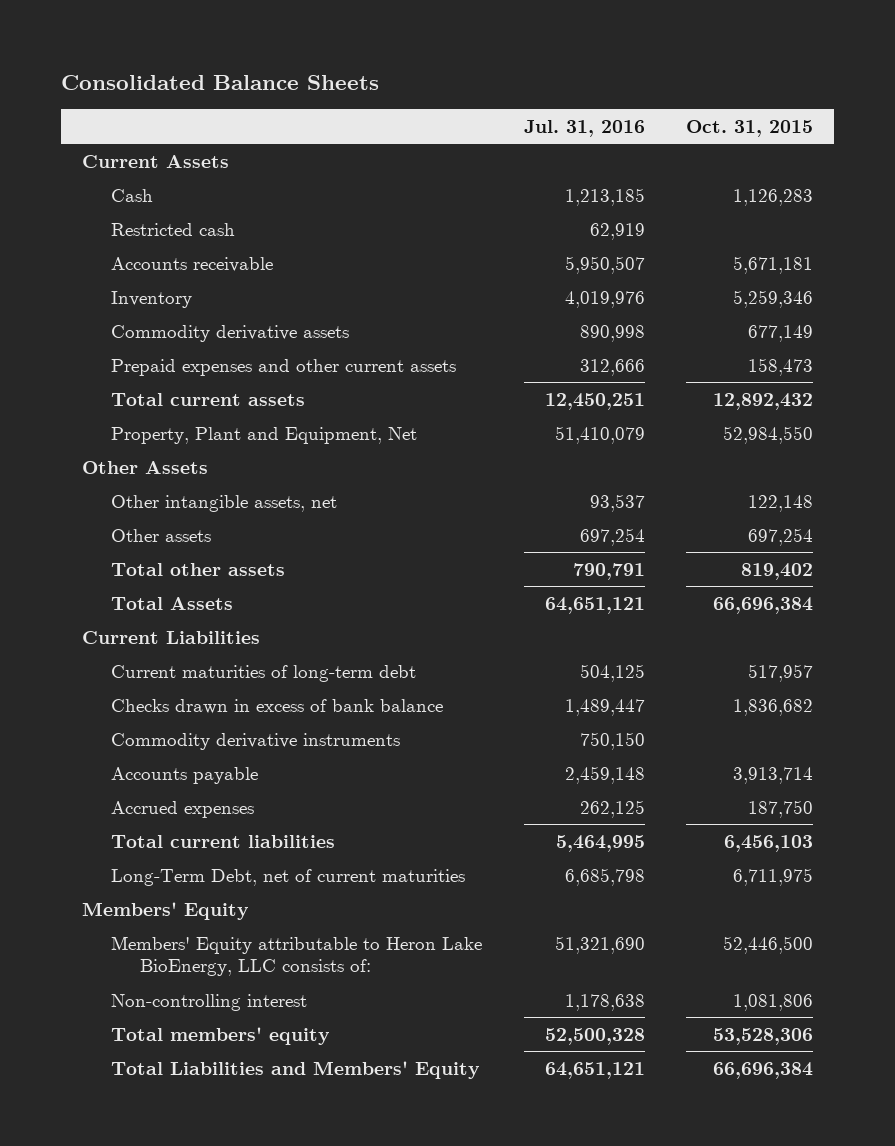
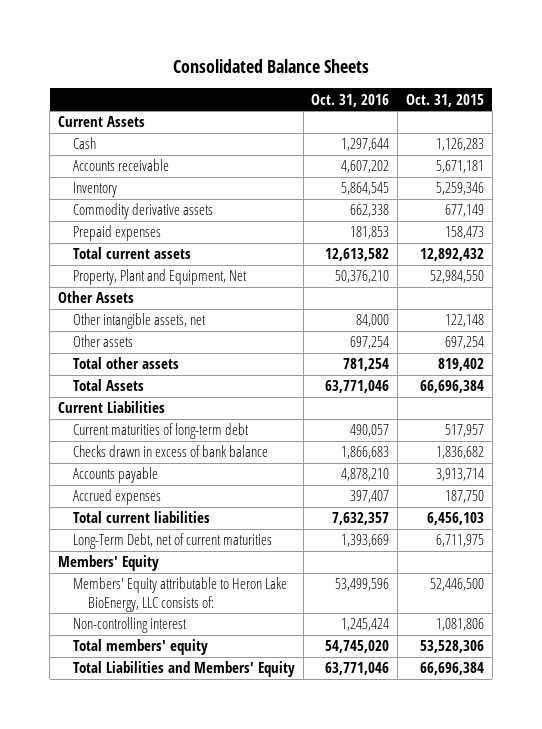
- | Jul. 31, 2016 | Oct. 31, 2015
+ | Oct. 31, 2016 | Oct. 31, 2015
- Restricted cash | 62,919 |
- Prepaid expenses and other current assets | 312,666 | 158,473
+ Prepaid expenses | 181,853 | 158,473
- Commodity derivative instruments | 750,150 |

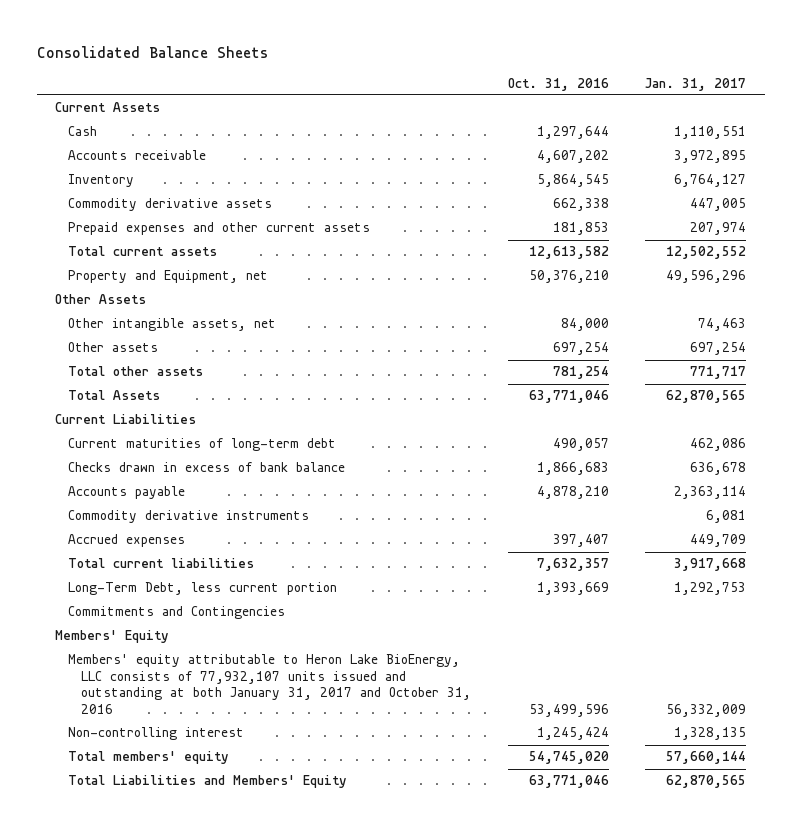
- | Oct. 31, 2016 | Oct. 31, 2015
+ | Oct. 31, 2016 | Jan. 31, 2017
- Prepaid expenses | 181,853 | 158,473
+ Prepaid expenses and other current assets | 181,853 | 207,974
- Property, Plant and Equipment, Net | 50,376,210 | 52,984,550
+ Property and Equipment, net | 50,376,210 | 49,596,296
+ Commodity derivative instruments | | 6,081
- Long-Term Debt, net of current maturities | 1,393,669 | 6,711,975
+ Long-Term Debt, less current portion | 1,393,669 | 1,292,753
+ Commitments and Contingencies
- Members' Equity attributable to Heron Lake BioEnergy, LLC consists of: | 53,499,596 | 52,446,500
+ Members' equity attributable to Heron Lake BioEnergy, LLC consists of 77,932,107 units issued and outstanding at both January 31, 2017 and October 31, 2016 | 53,499,596 | 56,332,009

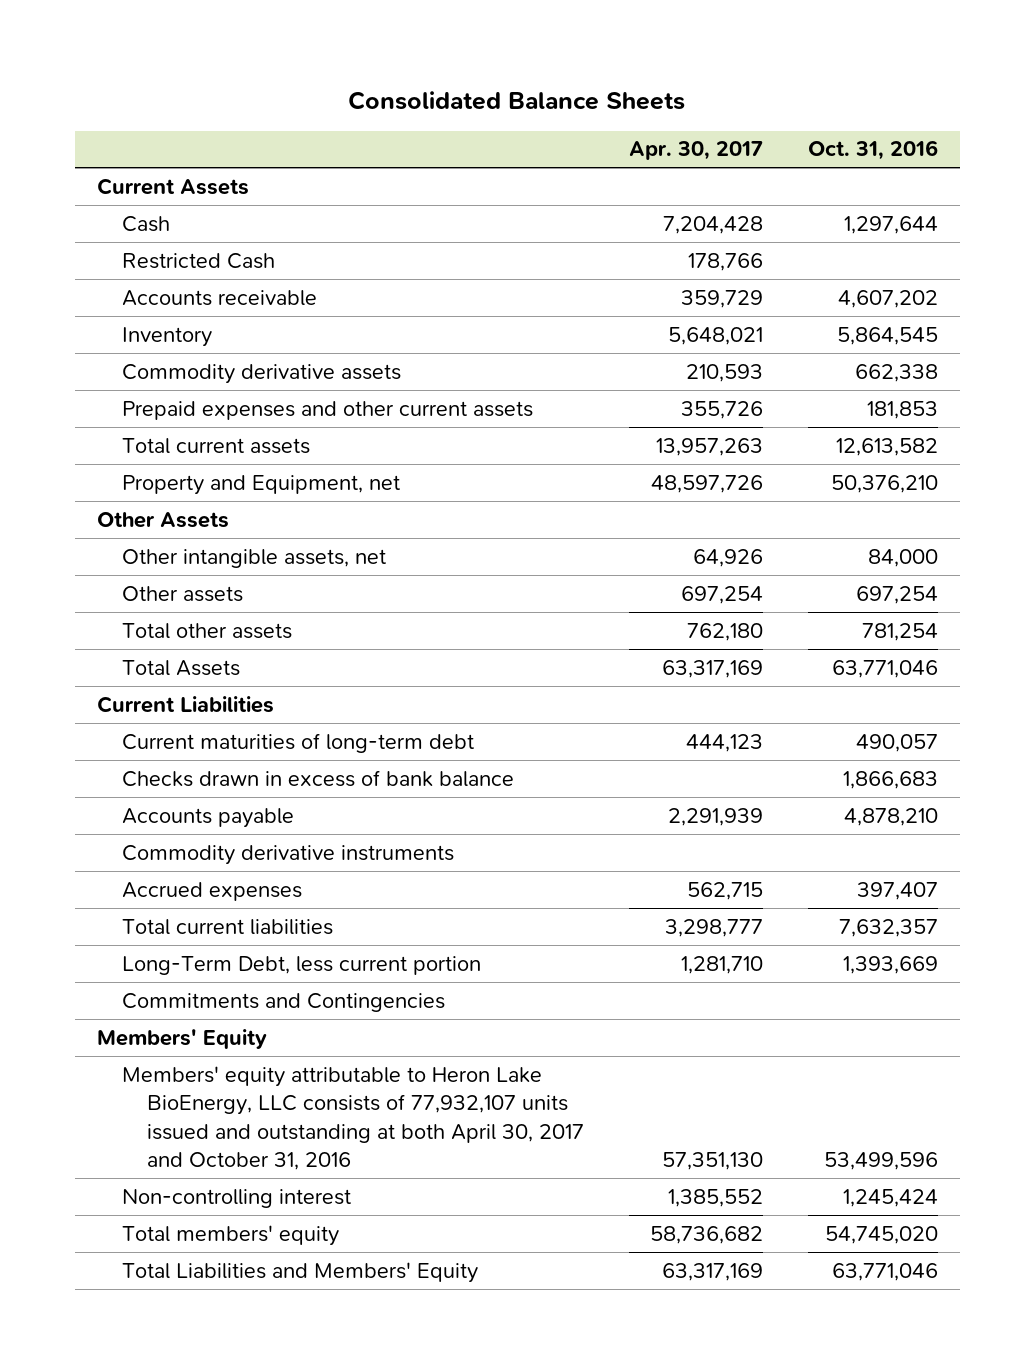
- | Oct. 31, 2016 | Jan. 31, 2017
+ | Apr. 30, 2017 | Oct. 31, 2016
+ Restricted Cash | 178,766 |
- Members' equity attributable to Heron Lake BioEnergy, LLC consists of 77,932,107 units issued and outstanding at both January 31, 2017 and October 31, 2016 | 53,499,596 | 56,332,009
+ Members' equity attributable to Heron Lake BioEnergy, LLC consists of 77,932,107 units issued and outstanding at both April 30, 2017 and October 31, 2016 | 57,351,130 | 53,499,596

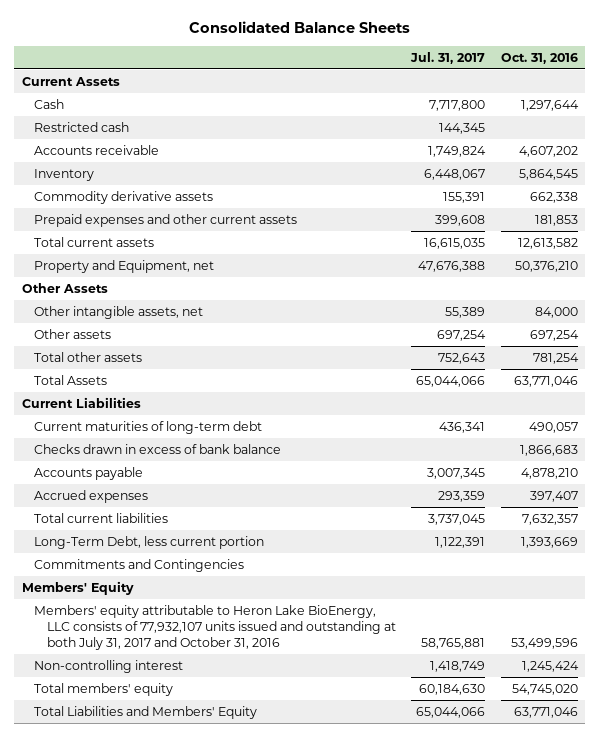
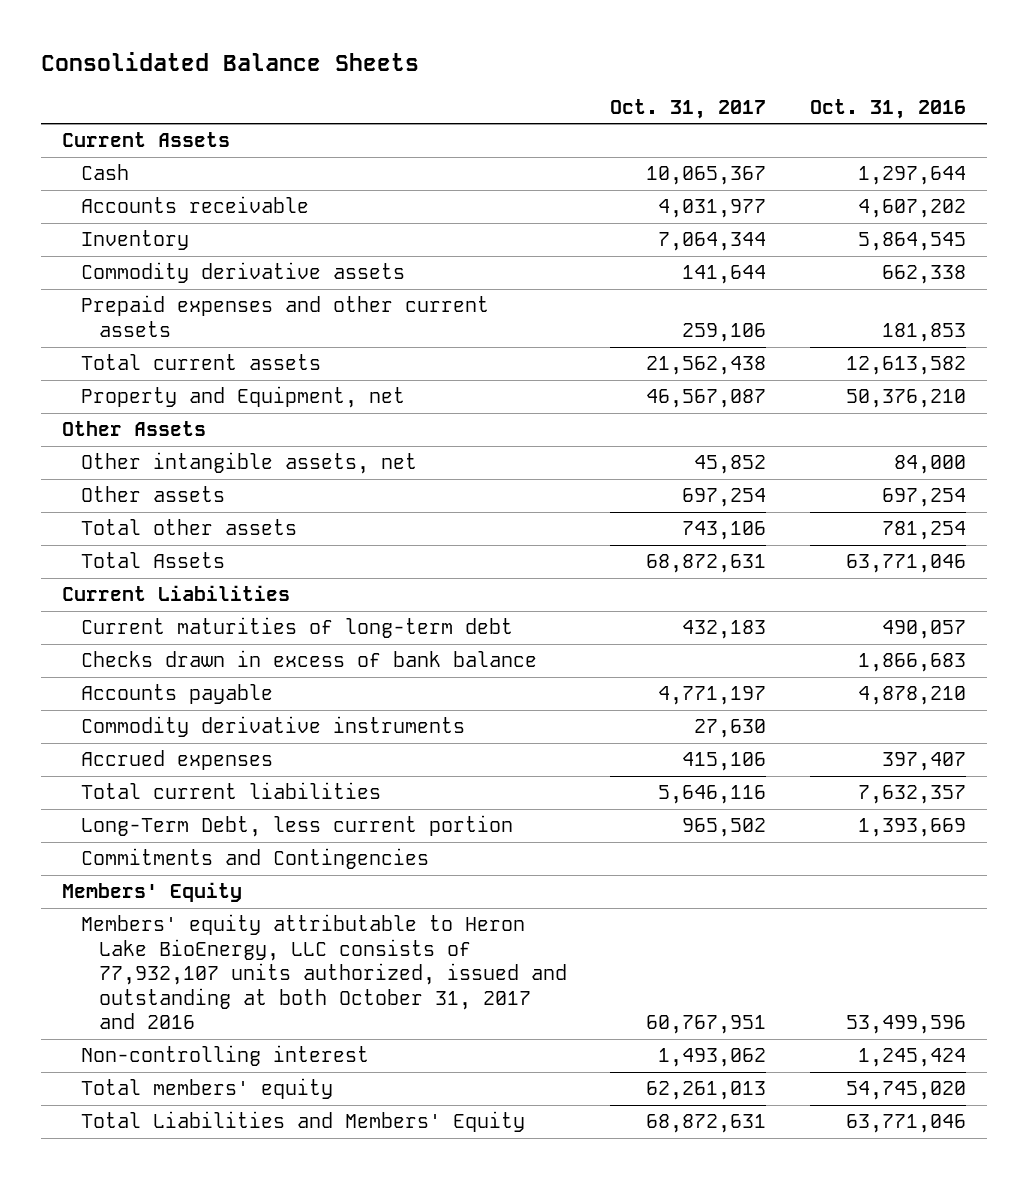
- | Jul. 31, 2017 | Oct. 31, 2016
+ | Oct. 31, 2017 | Oct. 31, 2016
- Restricted cash | 144,345 |
+ Commodity derivative instruments | 27,630 |
- Members' equity attributable to Heron Lake BioEnergy, LLC consists of 77,932,107 units issued and outstanding at both July 31, 2017 and October 31, 2016 | 58,765,881 | 53,499,596
+ Members' equity attributable to Heron Lake BioEnergy, LLC consists of 77,932,107 units authorized, issued and outstanding at both October 31, 2017 and 2016 | 60,767,951 | 53,499,596

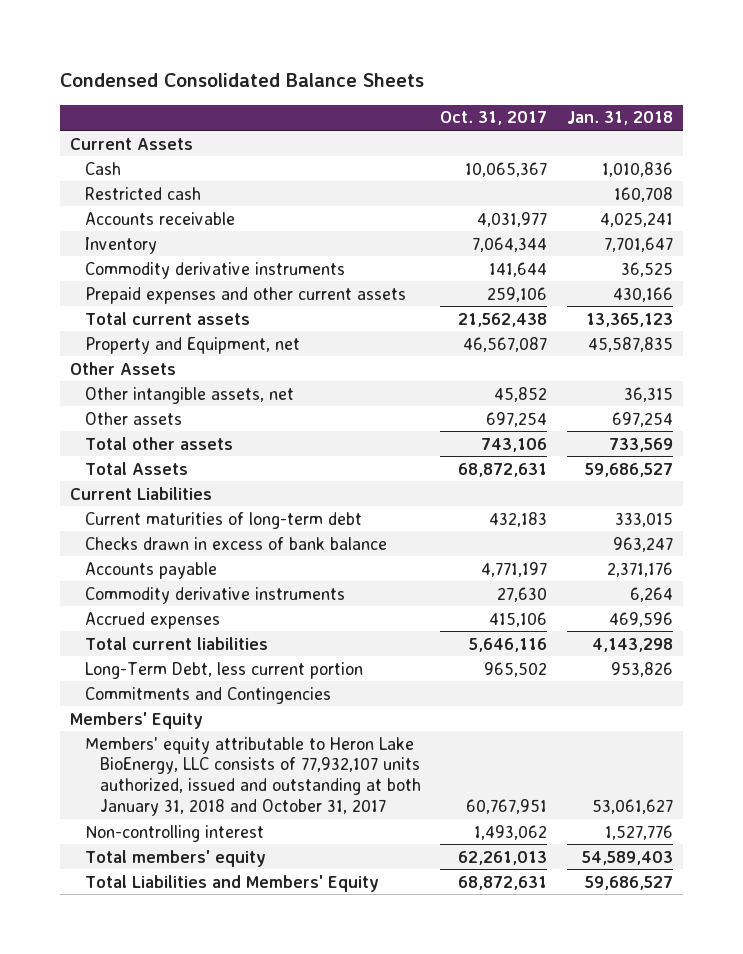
- Consolidated Balance Sheets
+ Condensed Consolidated Balance Sheets
- | Oct. 31, 2017 | Oct. 31, 2016
+ | Oct. 31, 2017 | Jan. 31, 2018
+ Restricted cash | | 160,708
- Commodity derivative assets | 141,644 | 662,338
+ Commodity derivative instruments | 141,644 | 36,525
- Members' equity attributable to Heron Lake BioEnergy, LLC consists of 77,932,107 units authorized, issued and outstanding at both October 31, 2017 and 2016 | 60,767,951 | 53,499,596
+ Members' equity attributable to Heron Lake BioEnergy, LLC consists of 77,932,107 units authorized, issued and outstanding at both January 31, 2018 and October 31, 2017 | 60,767,951 | 53,061,627

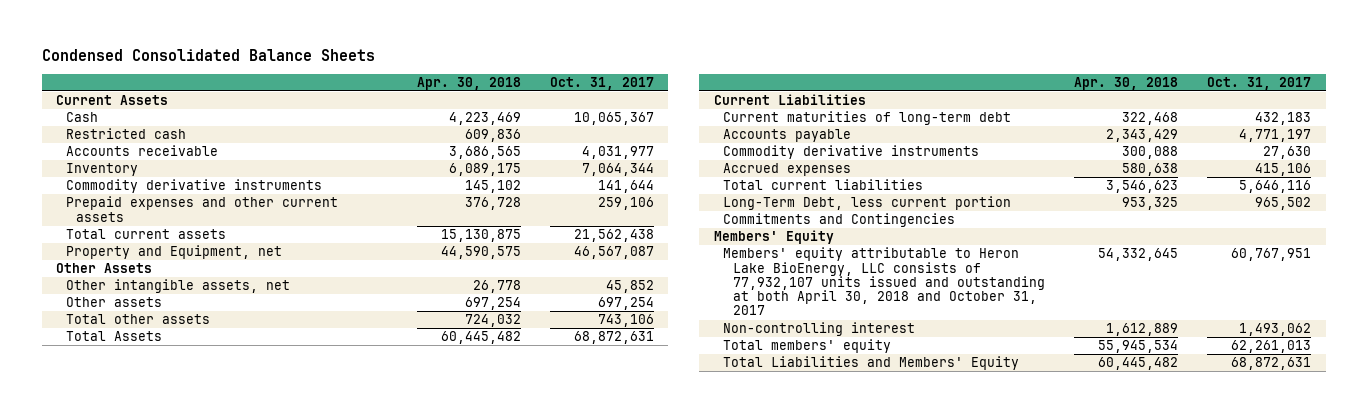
- | Oct. 31, 2017 | Jan. 31, 2018
+ | Apr. 30, 2018 | Oct. 31, 2017
- Checks drawn in excess of bank balance | | 963,247
- Members' equity attributable to Heron Lake BioEnergy, LLC consists of 77,932,107 units authorized, issued and outstanding at both January 31, 2018 and October 31, 2017 | 60,767,951 | 53,061,627
+ Members' equity attributable to Heron Lake BioEnergy, LLC consists of 77,932,107 units issued and outstanding at both April 30, 2018 and October 31, 2017 | 54,332,645 | 60,767,951

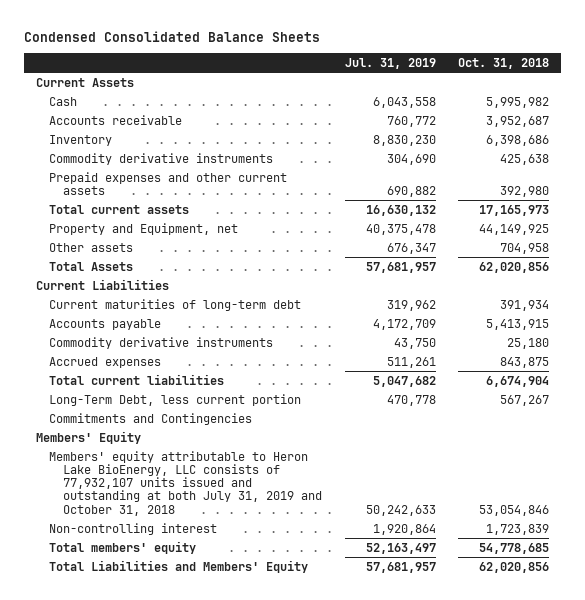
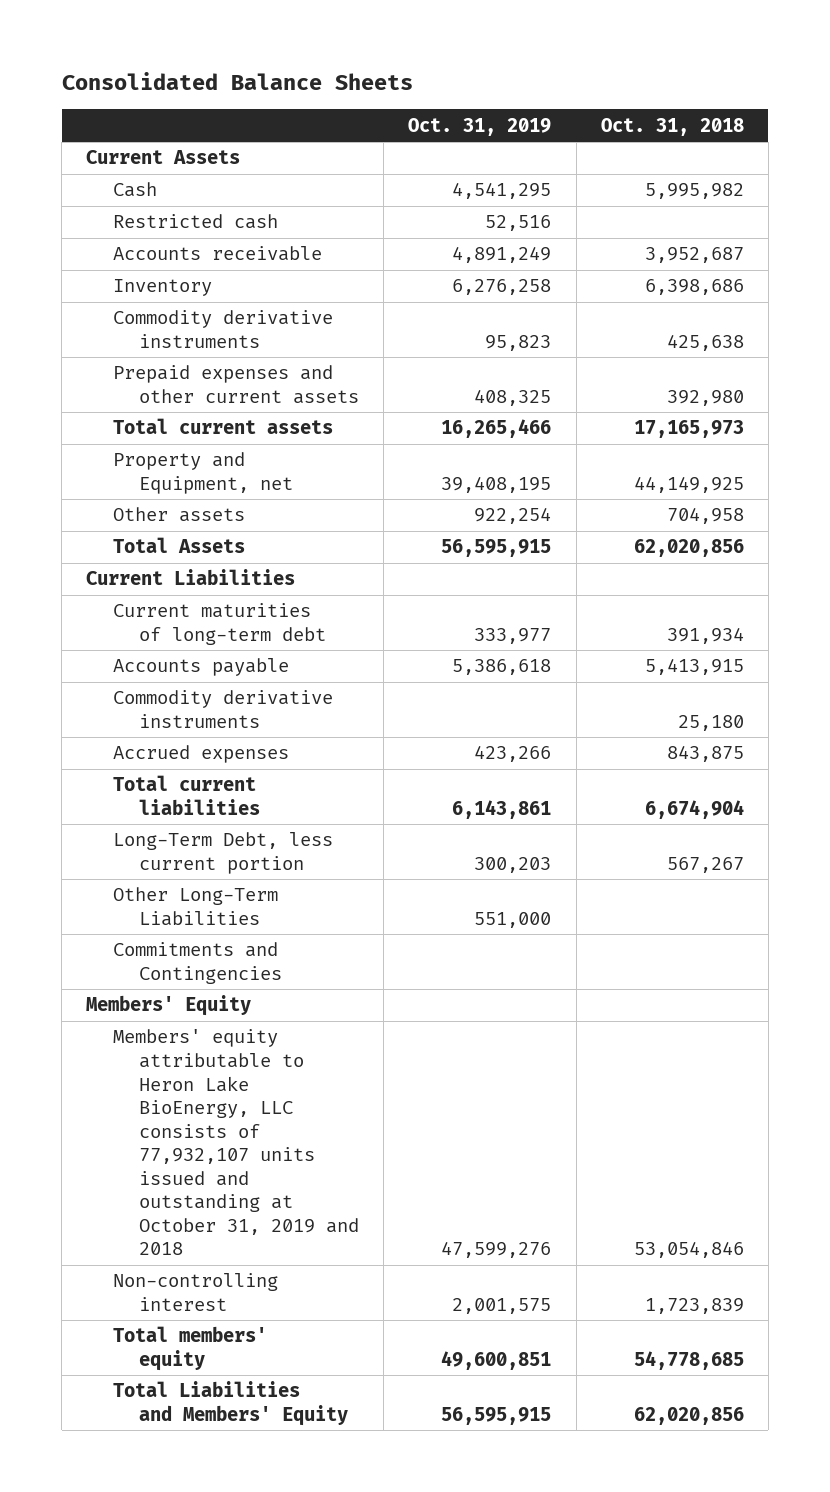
- Condensed Consolidated Balance Sheets
+ Consolidated Balance Sheets
- | Jul. 31, 2019 | Oct. 31, 2018
+ | Oct. 31, 2019 | Oct. 31, 2018
+ Restricted cash | 52,516 |
+ Other Long-Term Liabilities | 551,000 |
- Members' equity attributable to Heron Lake BioEnergy, LLC consists of 77,932,107 units issued and outstanding at both July 31, 2019 and October 31, 2018 | 50,242,633 | 53,054,846
+ Members' equity attributable to Heron Lake BioEnergy, LLC consists of 77,932,107 units issued and outstanding at October 31, 2019 and 2018 | 47,599,276 | 53,054,846

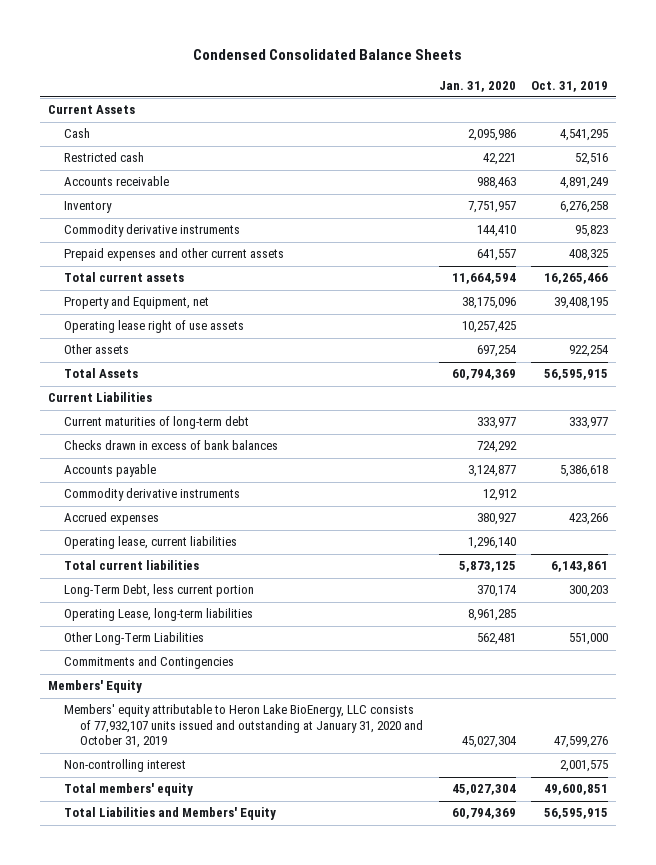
- Consolidated Balance Sheets
+ Condensed Consolidated Balance Sheets
- | Oct. 31, 2019 | Oct. 31, 2018
+ | Jan. 31, 2020 | Oct. 31, 2019
+ Operating lease right of use assets | 10,257,425 |
+ Checks drawn in excess of bank balances | 724,292 |
+ Operating lease, current liabilities | 1,296,140 |
+ Operating Lease, long-term liabilities | 8,961,285 |
- Members' equity attributable to Heron Lake BioEnergy, LLC consists of 77,932,107 units issued and outstanding at October 31, 2019 and 2018 | 47,599,276 | 53,054,846
+ Members' equity attributable to Heron Lake BioEnergy, LLC consists of 77,932,107 units issued and outstanding at January 31, 2020 and October 31, 2019 | 45,027,304 | 47,599,276

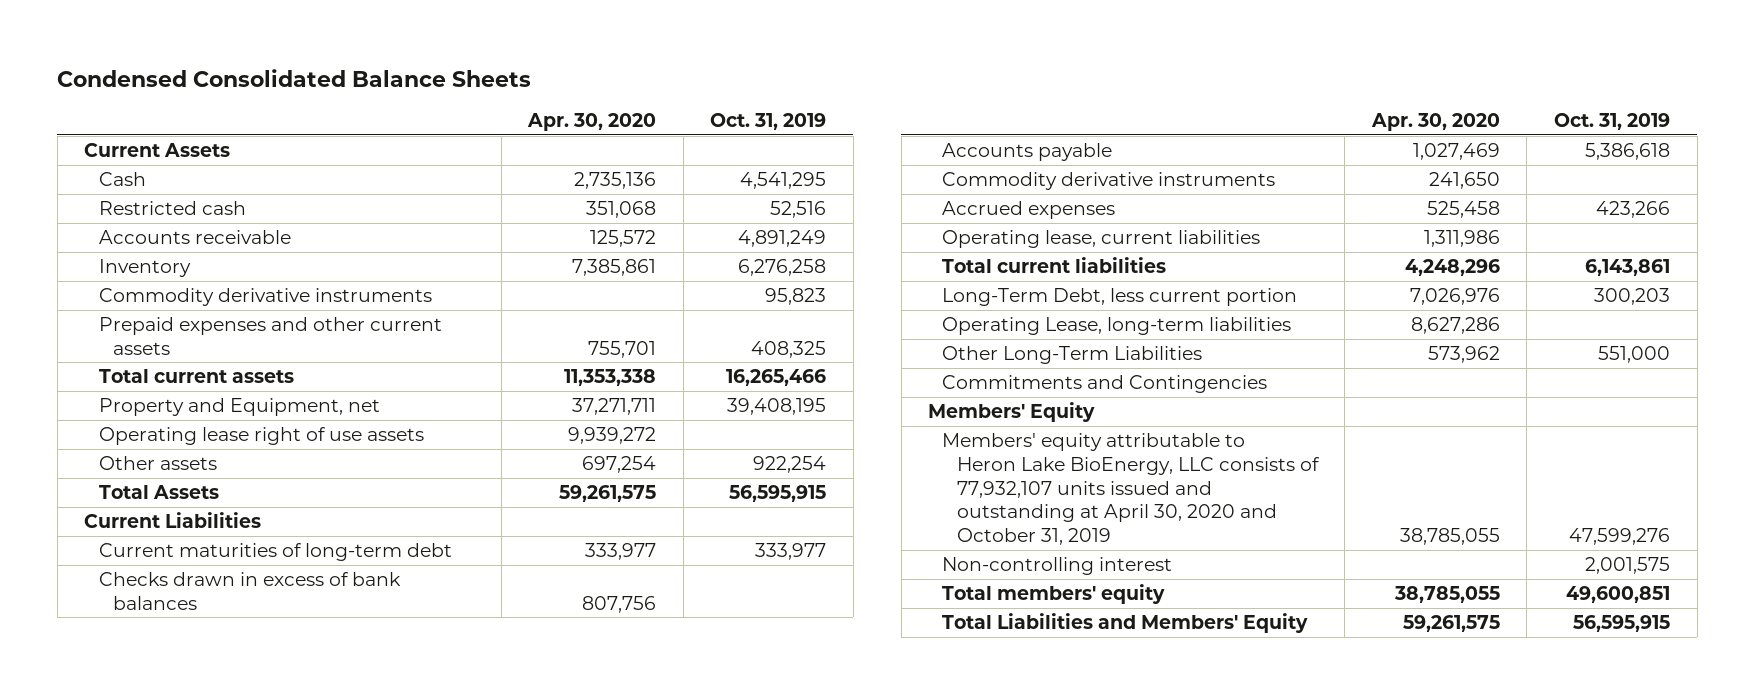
- | Jan. 31, 2020 | Oct. 31, 2019
+ | Apr. 30, 2020 | Oct. 31, 2019
- Members' equity attributable to Heron Lake BioEnergy, LLC consists of 77,932,107 units issued and outstanding at January 31, 2020 and October 31, 2019 | 45,027,304 | 47,599,276
+ Members' equity attributable to Heron Lake BioEnergy, LLC consists of 77,932,107 units issued and outstanding at April 30, 2020 and October 31, 2019 | 38,785,055 | 47,599,276

